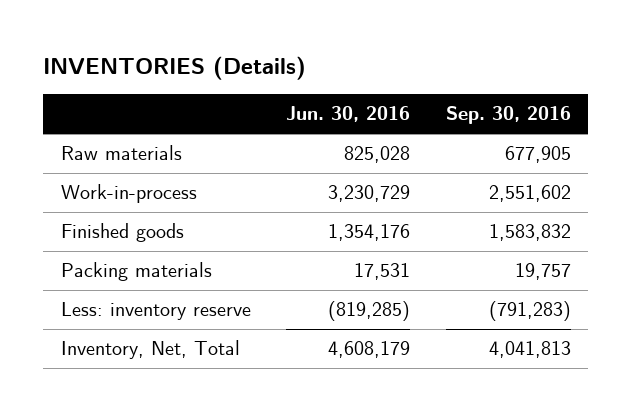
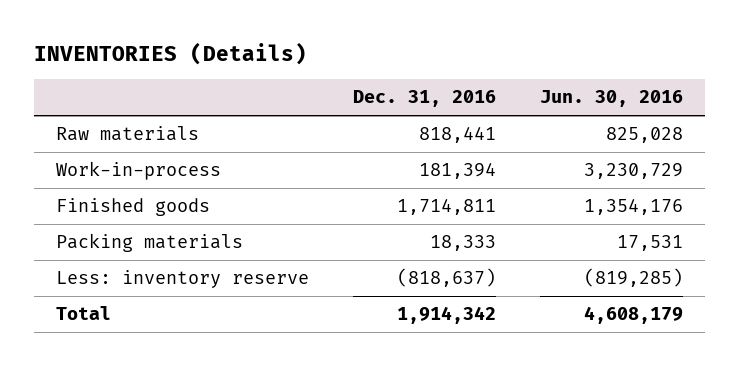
- | Jun. 30, 2016 | Sep. 30, 2016
+ | Dec. 31, 2016 | Jun. 30, 2016
- Inventory, Net, Total | 4,608,179 | 4,041,813
+ Total | 1,914,342 | 4,608,179

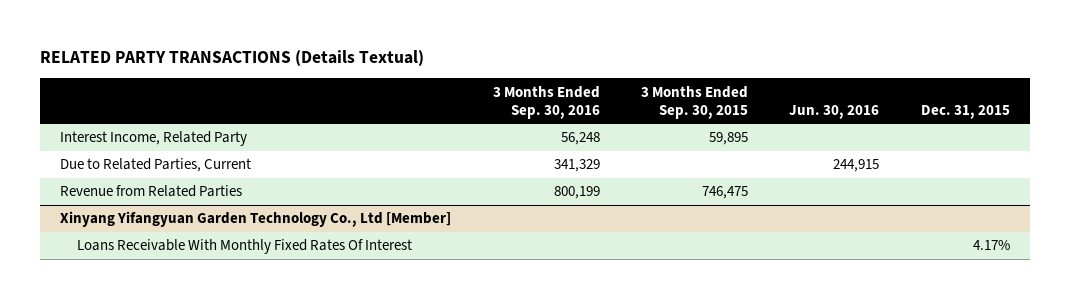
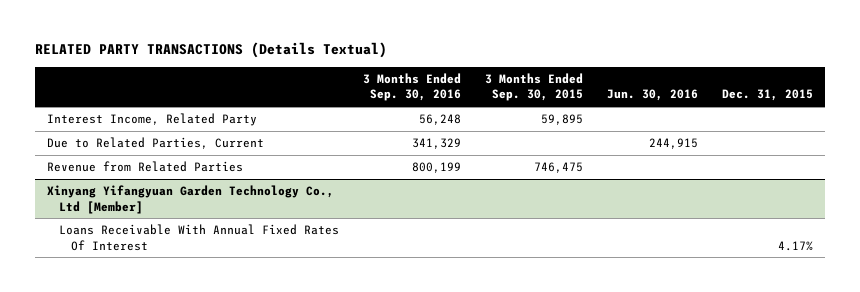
@ Xinyang Yifangyuan Garden Technology Co., Ltd [Member]
- Loans Receivable With Monthly Fixed Rates Of Interest | | | | 4.17%
+ Loans Receivable With Annual Fixed Rates Of Interest | | | | 4.17%

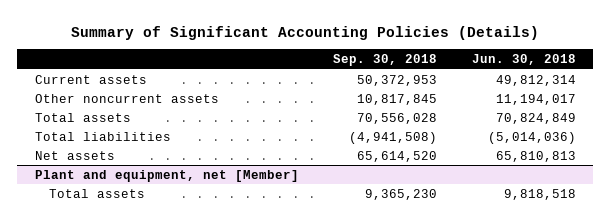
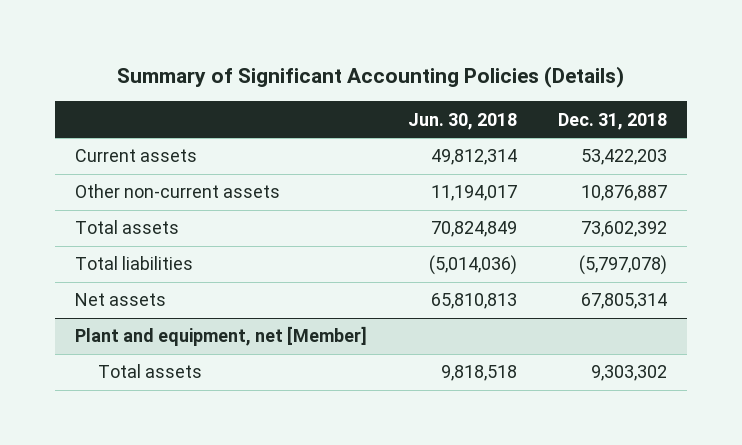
- | Sep. 30, 2018 | Jun. 30, 2018
+ | Jun. 30, 2018 | Dec. 31, 2018
- Other noncurrent assets | 10,817,845 | 11,194,017
+ Other non-current assets | 11,194,017 | 10,876,887

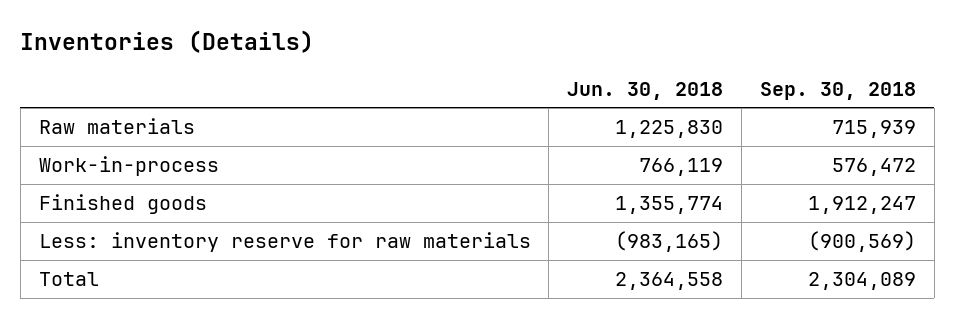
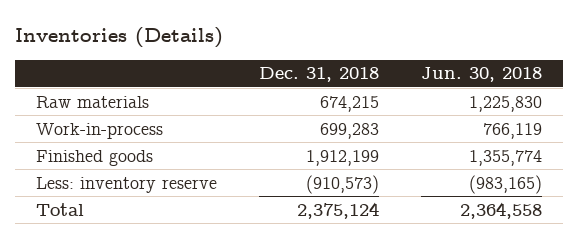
- | Jun. 30, 2018 | Sep. 30, 2018
+ | Dec. 31, 2018 | Jun. 30, 2018
- Less: inventory reserve for raw materials | (983,165) | (900,569)
+ Less: inventory reserve | (910,573) | (983,165)

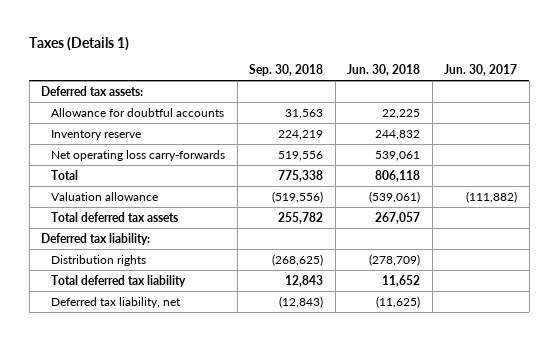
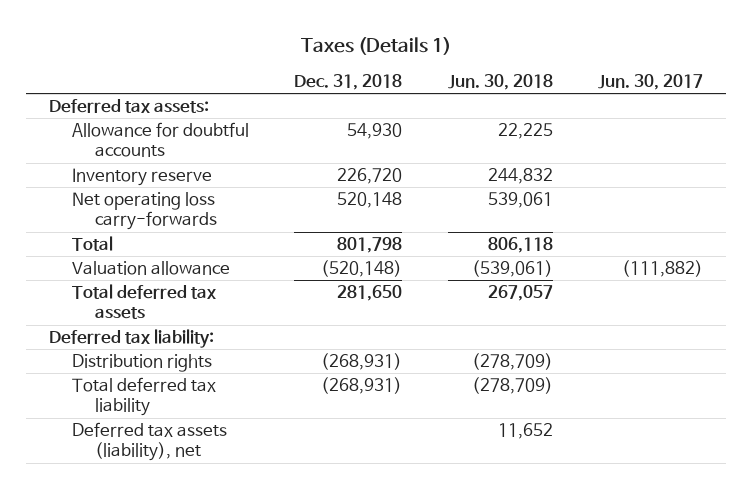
- | Sep. 30, 2018 | Jun. 30, 2018 | Jun. 30, 2017
+ | Dec. 31, 2018 | Jun. 30, 2018 | Jun. 30, 2017
- Total deferred tax liability | 12,843 | 11,652 |
- Deferred tax liability, net | (12,843) | (11,625) |
+ Total deferred tax liability | (268,931) | (278,709) |
+ Deferred tax assets (liability), net | | 11,652 |

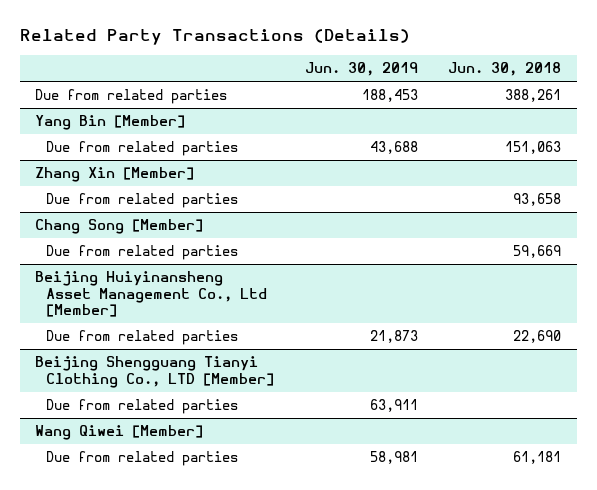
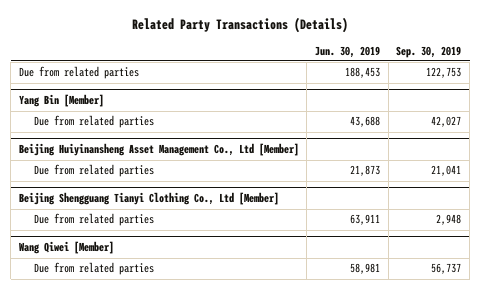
- | Jun. 30, 2019 | Jun. 30, 2018
+ | Jun. 30, 2019 | Sep. 30, 2019
- Zhang Xin [Member]
- Due from related parties | | 93,658
- Chang Song [Member]
- Due from related parties | | 59,669
- Beijing Shengguang Tianyi Clothing Co., LTD [Member]
+ Beijing Shengguang Tianyi Clothing Co., Ltd [Member]

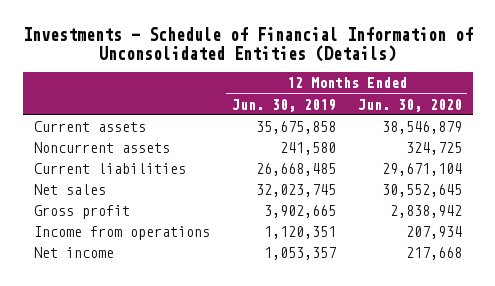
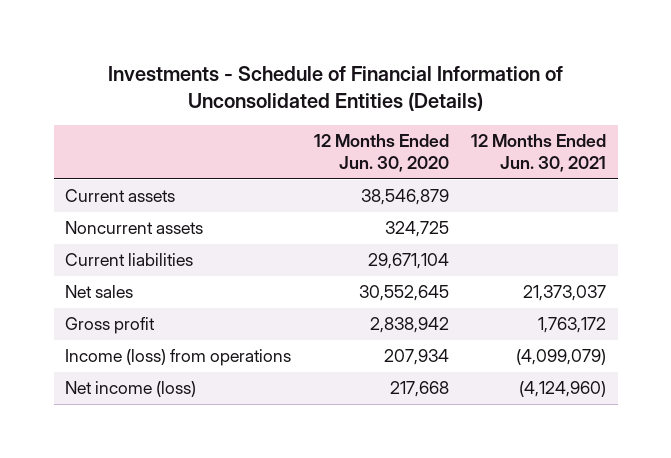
- | 12 Months Ended Jun. 30, 2019 | 12 Months Ended Jun. 30, 2020
+ | 12 Months Ended Jun. 30, 2020 | 12 Months Ended Jun. 30, 2021
- Income from operations | 1,120,351 | 207,934
- Net income | 1,053,357 | 217,668
+ Income (loss) from operations | 207,934 | (4,099,079)
+ Net income (loss) | 217,668 | (4,124,960)

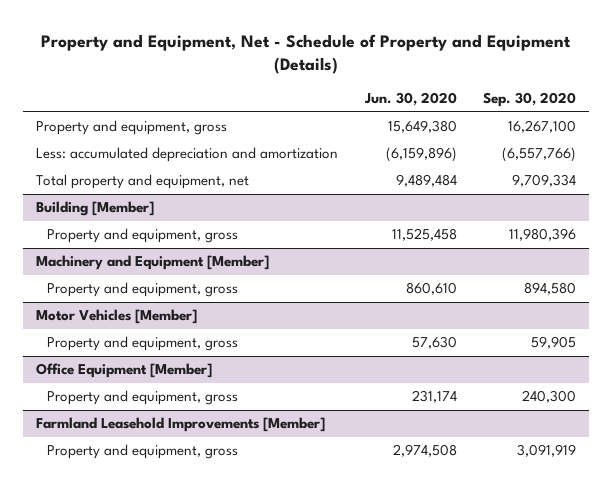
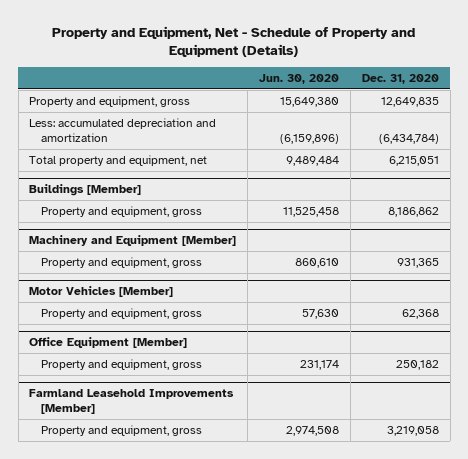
- | Jun. 30, 2020 | Sep. 30, 2020
+ | Jun. 30, 2020 | Dec. 31, 2020
- Building [Member]
+ Buildings [Member]

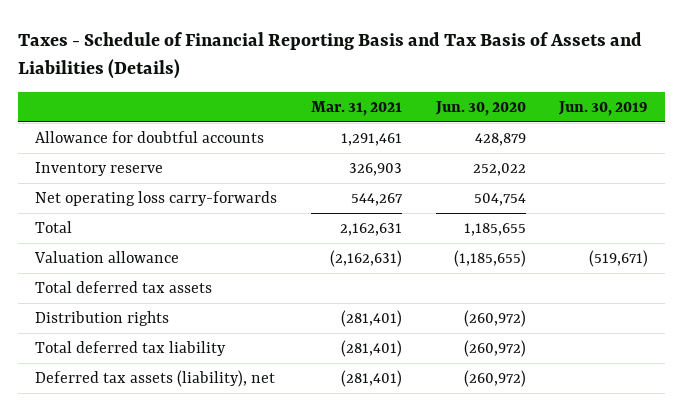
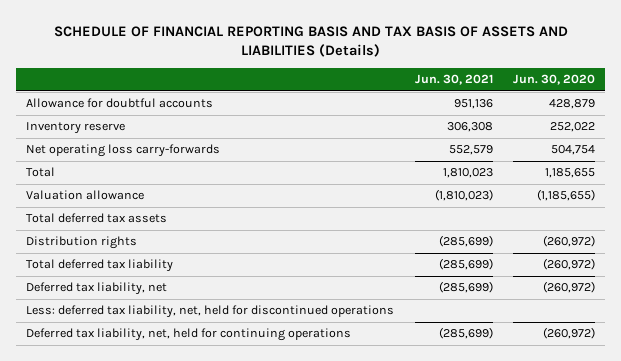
- Taxes - Schedule of Financial Reporting Basis and Tax Basis of Assets and Liabilities (Details)
+ SCHEDULE OF FINANCIAL REPORTING BASIS AND TAX BASIS OF ASSETS AND LIABILITIES (Details)
- | Mar. 31, 2021 | Jun. 30, 2020 | Jun. 30, 2019
+ | Jun. 30, 2021 | Jun. 30, 2020
- Deferred tax assets (liability), net | (281,401) | (260,972) |
+ Deferred tax liability, net | (285,699) | (260,972)
+ Less: deferred tax liability, net, held for discontinued operations
+ Deferred tax liability, net, held for continuing operations | (285,699) | (260,972)

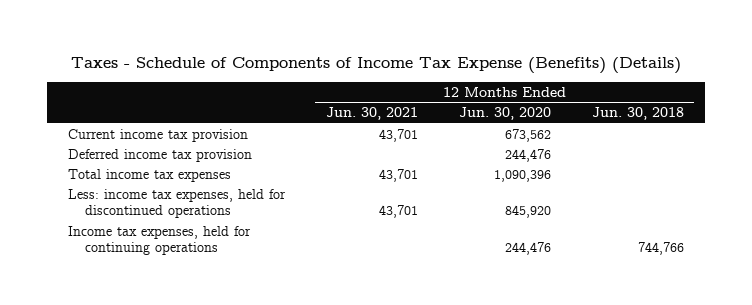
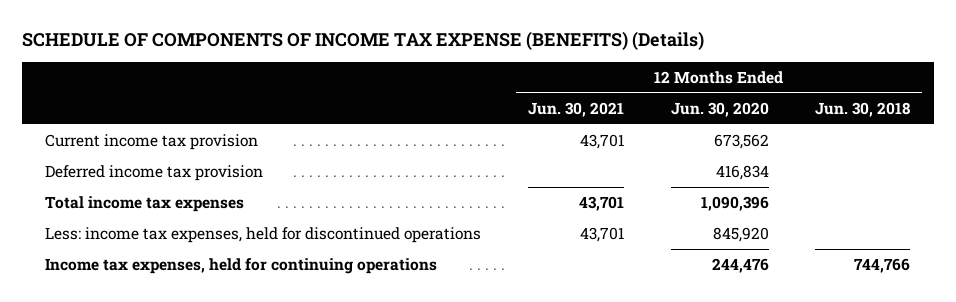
- Taxes - Schedule of Components of Income Tax Expense (Benefits) (Details)
+ SCHEDULE OF COMPONENTS OF INCOME TAX EXPENSE (BENEFITS) (Details)
- Deferred income tax provision | | 244,476 |
+ Deferred income tax provision | | 416,834 |

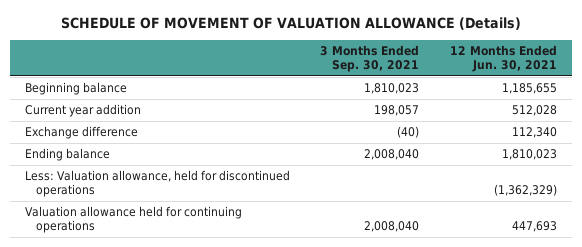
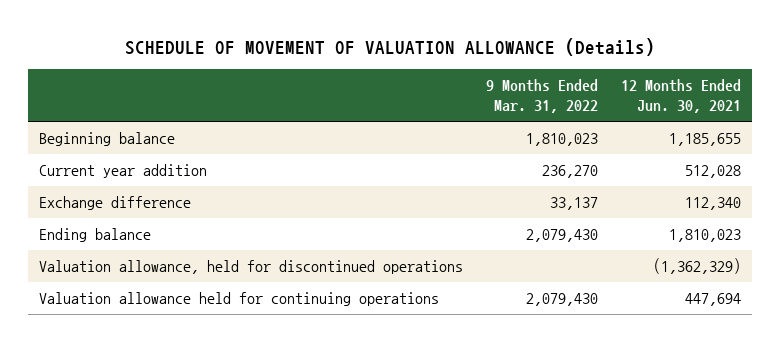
- | 3 Months Ended Sep. 30, 2021 | 12 Months Ended Jun. 30, 2021
+ | 9 Months Ended Mar. 31, 2022 | 12 Months Ended Jun. 30, 2021
- Less: Valuation allowance, held for discontinued operations | | (1,362,329)
- Valuation allowance held for continuing operations | 2,008,040 | 447,693
+ Valuation allowance, held for discontinued operations | | (1,362,329)
+ Valuation allowance held for continuing operations | 2,079,430 | 447,694

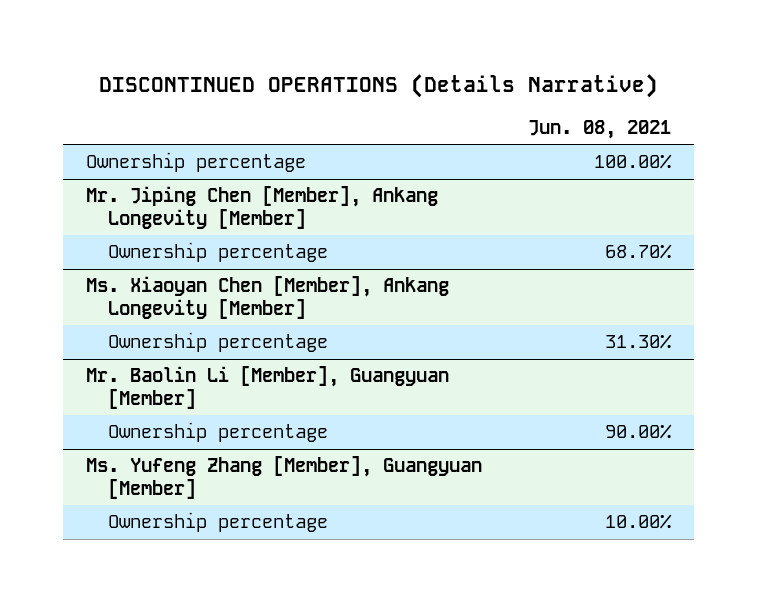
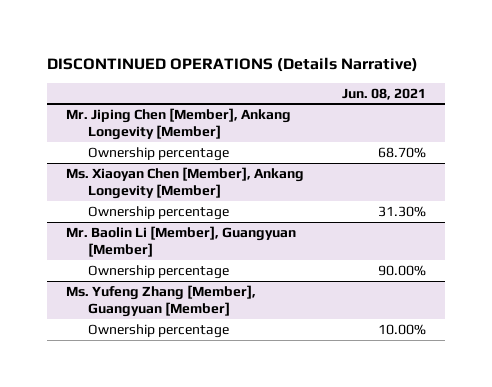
- Ownership percentage | 100.00%

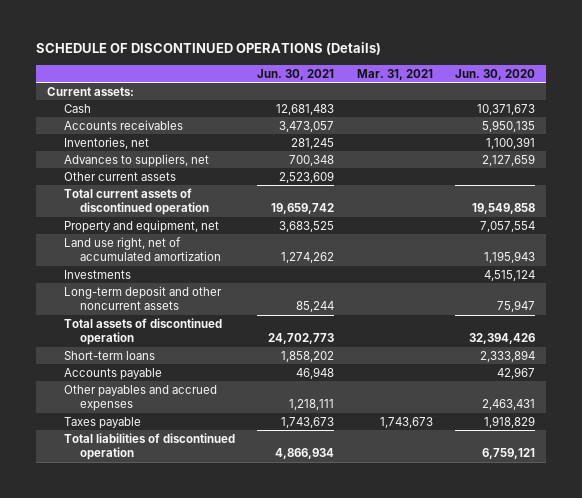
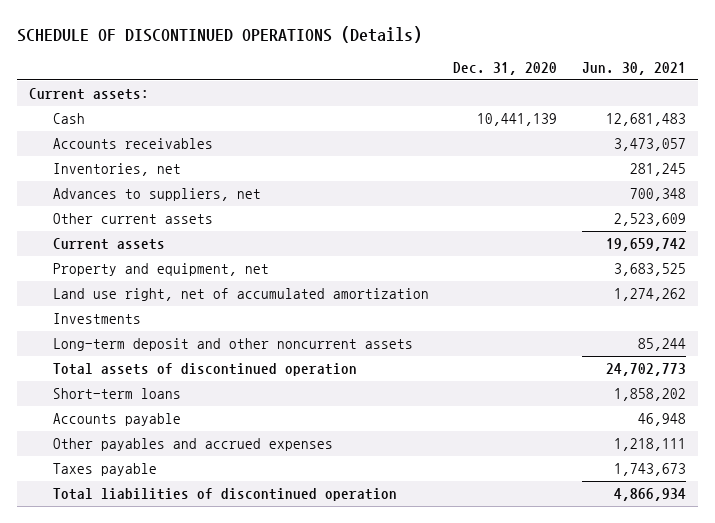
- | Jun. 30, 2021 | Mar. 31, 2021 | Jun. 30, 2020
+ | Dec. 31, 2020 | Jun. 30, 2021
- Total current assets of discontinued operation | 19,659,742 | | 19,549,858
+ Current assets | | 19,659,742

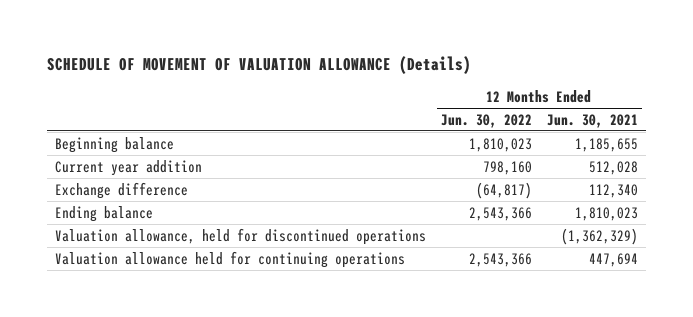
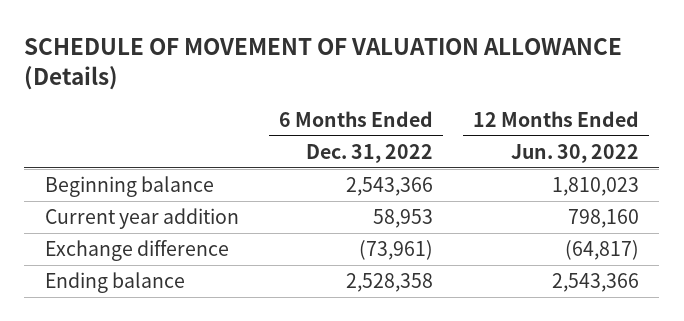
- | 12 Months Ended Jun. 30, 2022 | 12 Months Ended Jun. 30, 2021
+ | 6 Months Ended Dec. 31, 2022 | 12 Months Ended Jun. 30, 2022
- Valuation allowance, held for discontinued operations | | (1,362,329)
- Valuation allowance held for continuing operations | 2,543,366 | 447,694

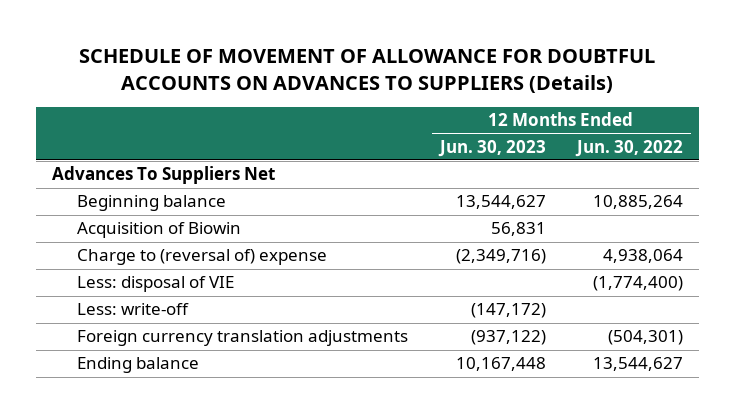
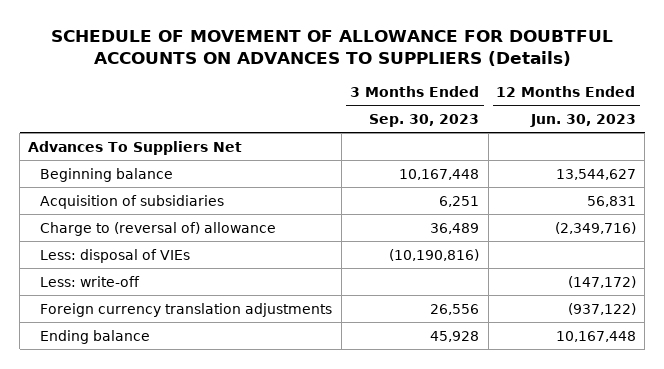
- | 12 Months Ended Jun. 30, 2023 | 12 Months Ended Jun. 30, 2022
+ | 3 Months Ended Sep. 30, 2023 | 12 Months Ended Jun. 30, 2023
- Acquisition of Biowin | 56,831 |
- Charge to (reversal of) expense | (2,349,716) | 4,938,064
- Less: disposal of VIE | | (1,774,400)
+ Acquisition of subsidiaries | 6,251 | 56,831
+ Charge to (reversal of) allowance | 36,489 | (2,349,716)
+ Less: disposal of VIEs | (10,190,816) |

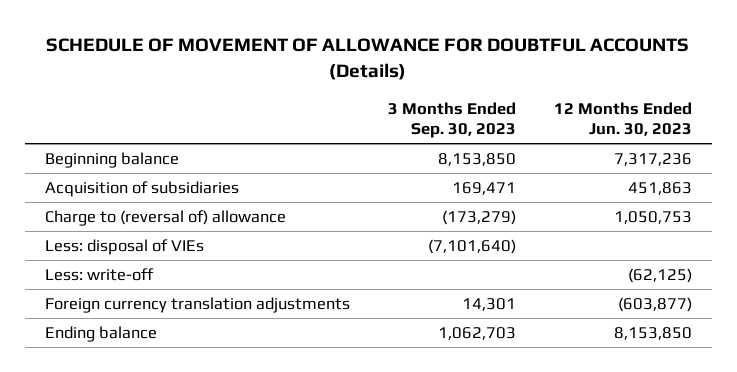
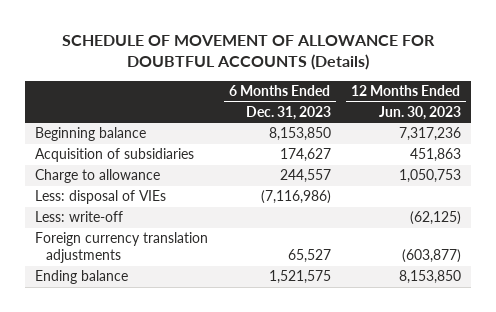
- | 3 Months Ended Sep. 30, 2023 | 12 Months Ended Jun. 30, 2023
+ | 6 Months Ended Dec. 31, 2023 | 12 Months Ended Jun. 30, 2023
- Charge to (reversal of) allowance | (173,279) | 1,050,753
+ Charge to allowance | 244,557 | 1,050,753

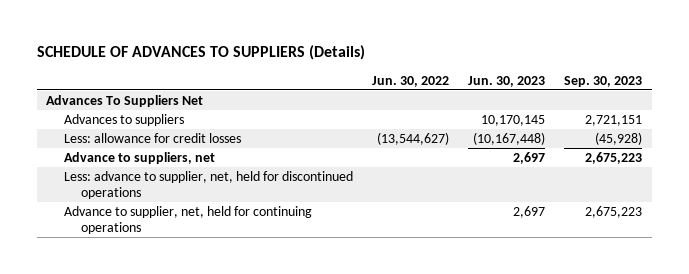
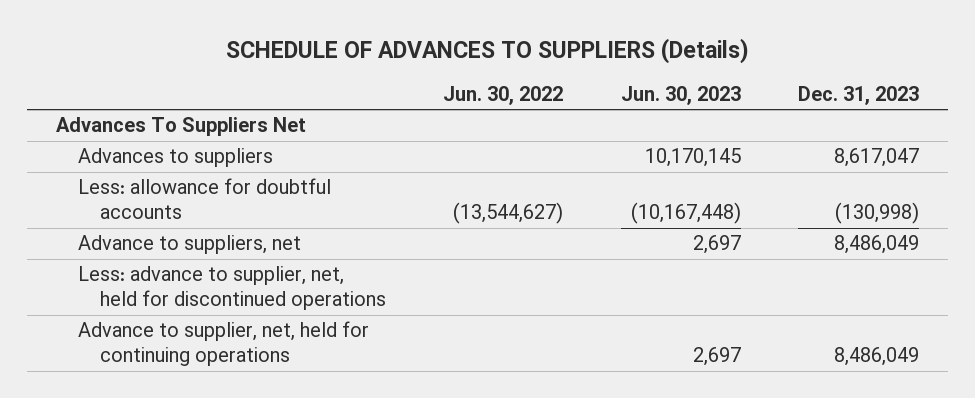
- | Jun. 30, 2022 | Jun. 30, 2023 | Sep. 30, 2023
+ | Jun. 30, 2022 | Jun. 30, 2023 | Dec. 31, 2023
- Less: allowance for credit losses | (13,544,627) | (10,167,448) | (45,928)
+ Less: allowance for doubtful accounts | (13,544,627) | (10,167,448) | (130,998)

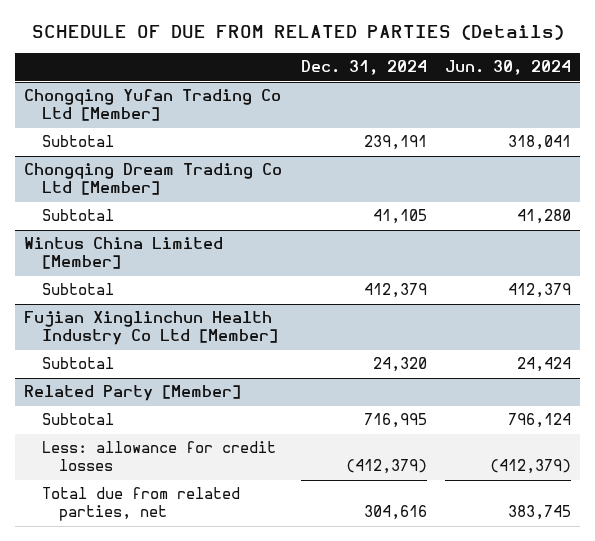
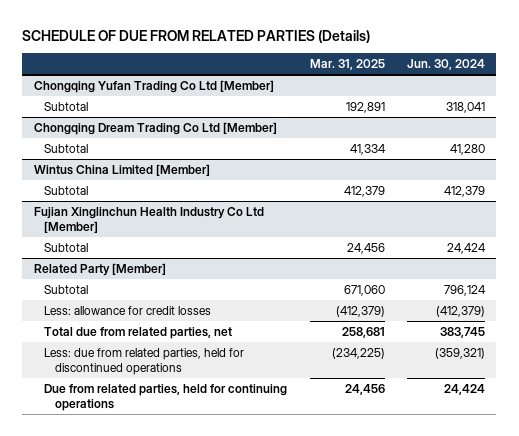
- | Dec. 31, 2024 | Jun. 30, 2024
+ | Mar. 31, 2025 | Jun. 30, 2024
@ Related Party [Member]
+ Less: due from related parties, held for discontinued operations | (234,225) | (359,321)
+ Due from related parties, held for continuing operations | 24,456 | 24,424

